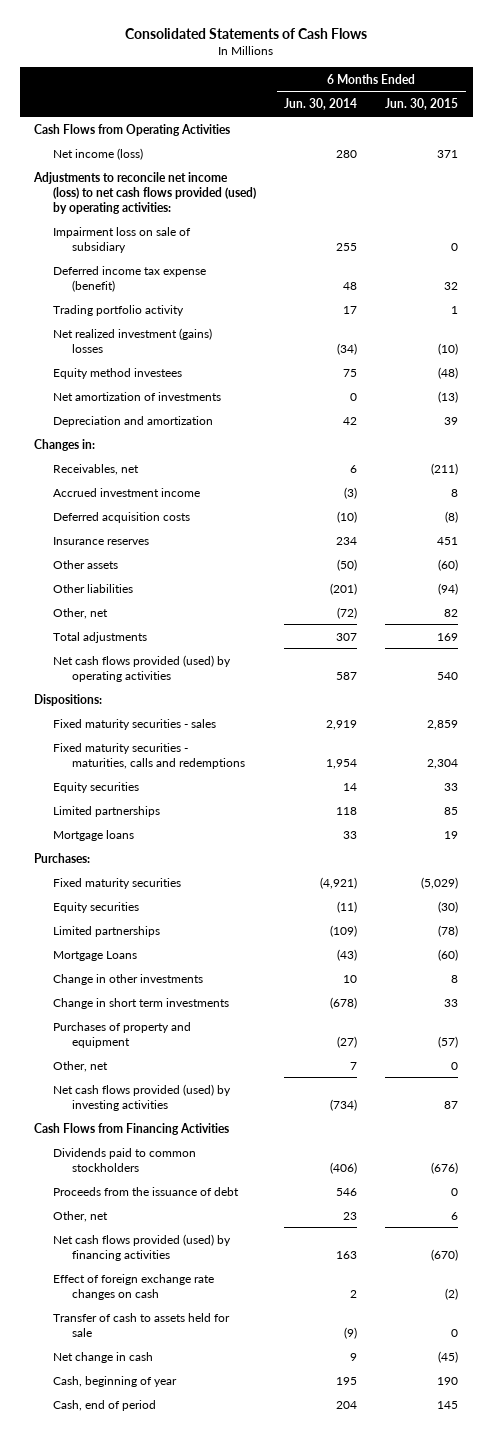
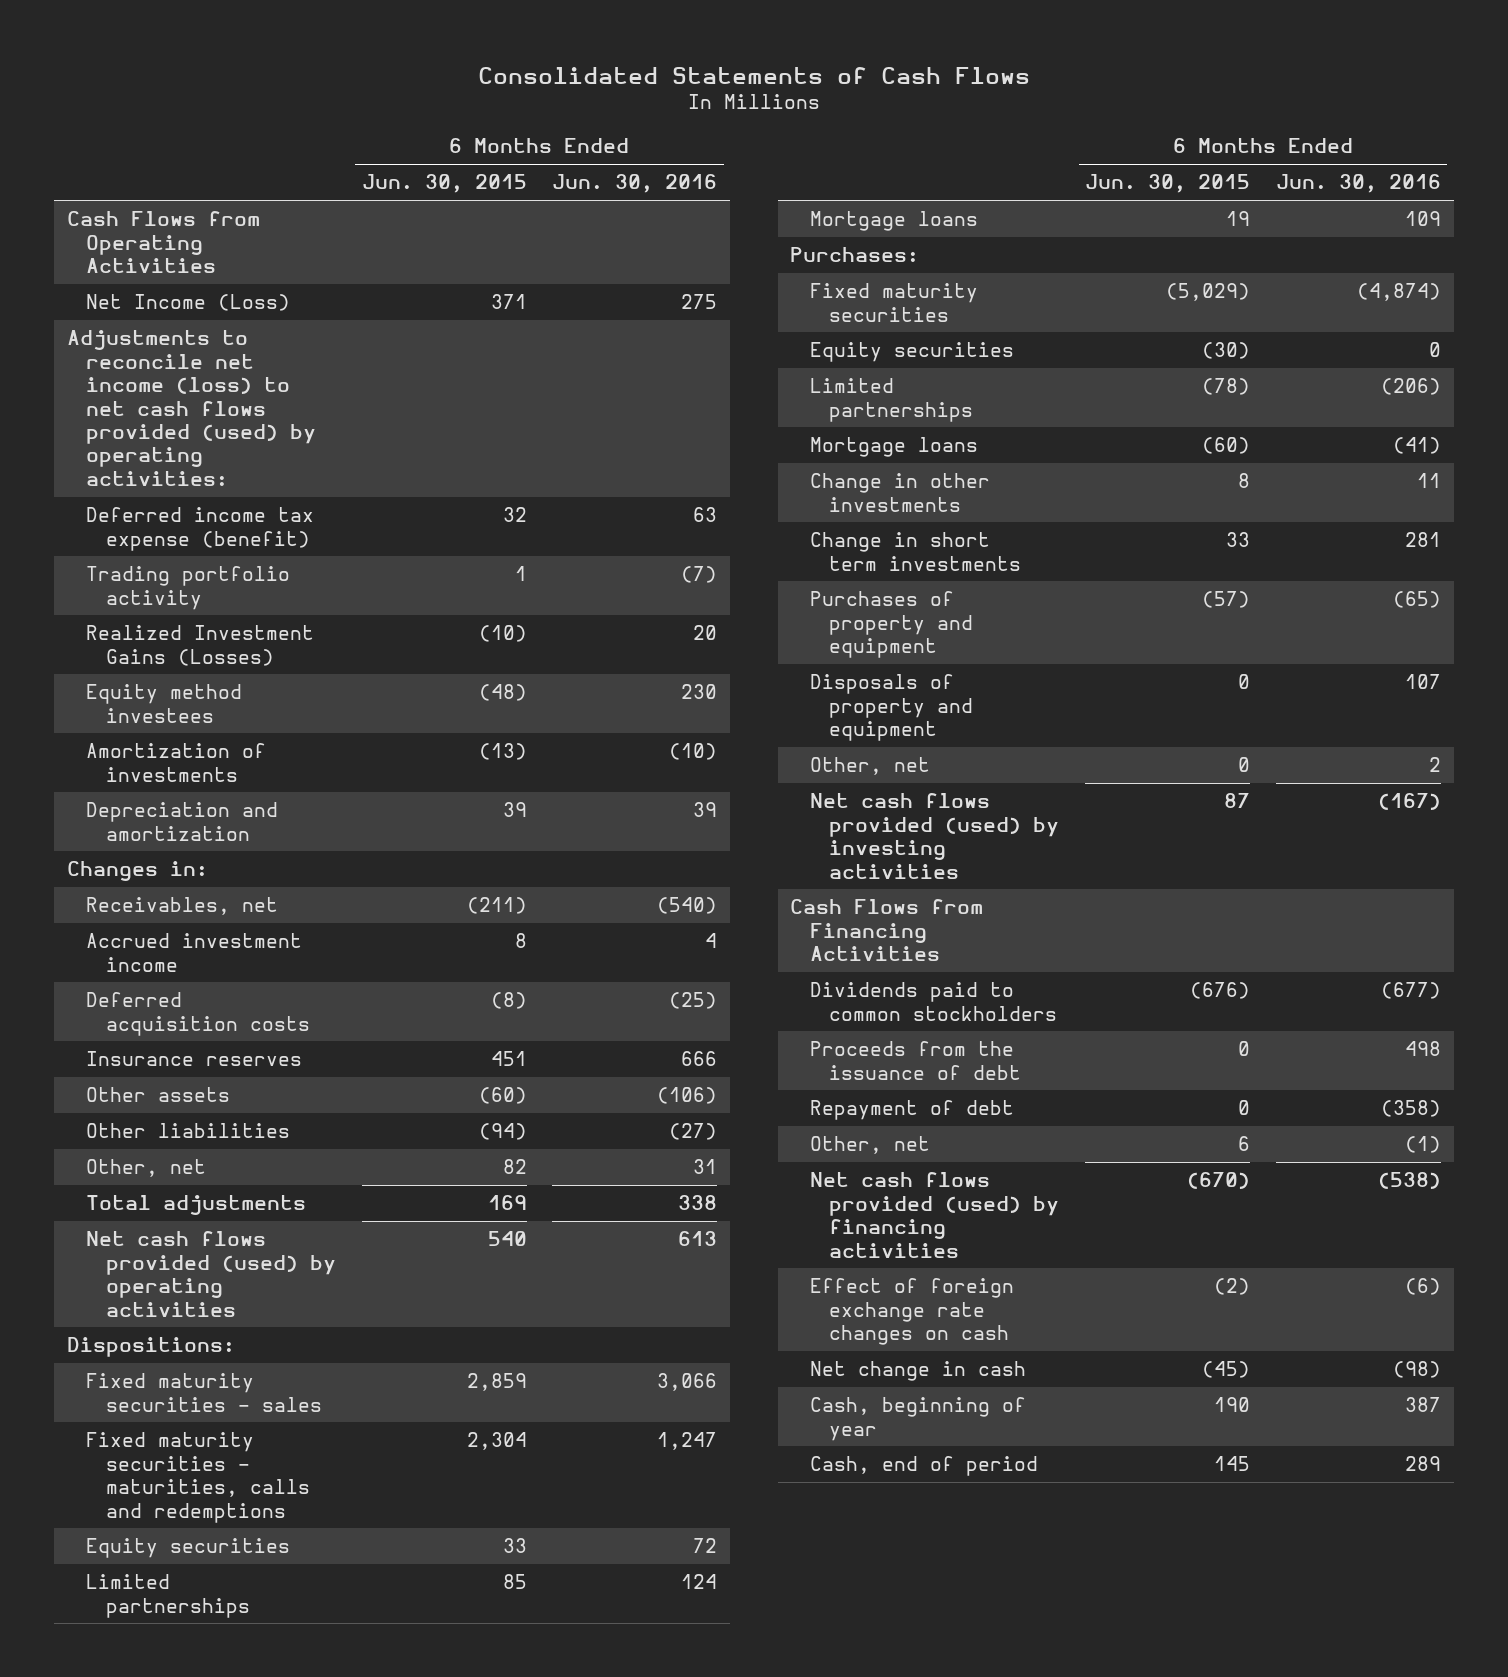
- | 6 Months Ended Jun. 30, 2014 | 6 Months Ended Jun. 30, 2015
+ | 6 Months Ended Jun. 30, 2015 | 6 Months Ended Jun. 30, 2016
- Net income (loss) | 280 | 371
+ Net Income (Loss) | 371 | 275
- Impairment loss on sale of subsidiary | 255 | 0
- Net realized investment (gains) losses | (34) | (10)
+ Realized Investment Gains (Losses) | (10) | 20
- Net amortization of investments | 0 | (13)
+ Amortization of investments | (13) | (10)
- Mortgage Loans | (43) | (60)
+ Mortgage loans | (60) | (41)
+ Disposals of property and equipment | 0 | 107
+ Repayment of debt | 0 | (358)
- Transfer of cash to assets held for sale | (9) | 0

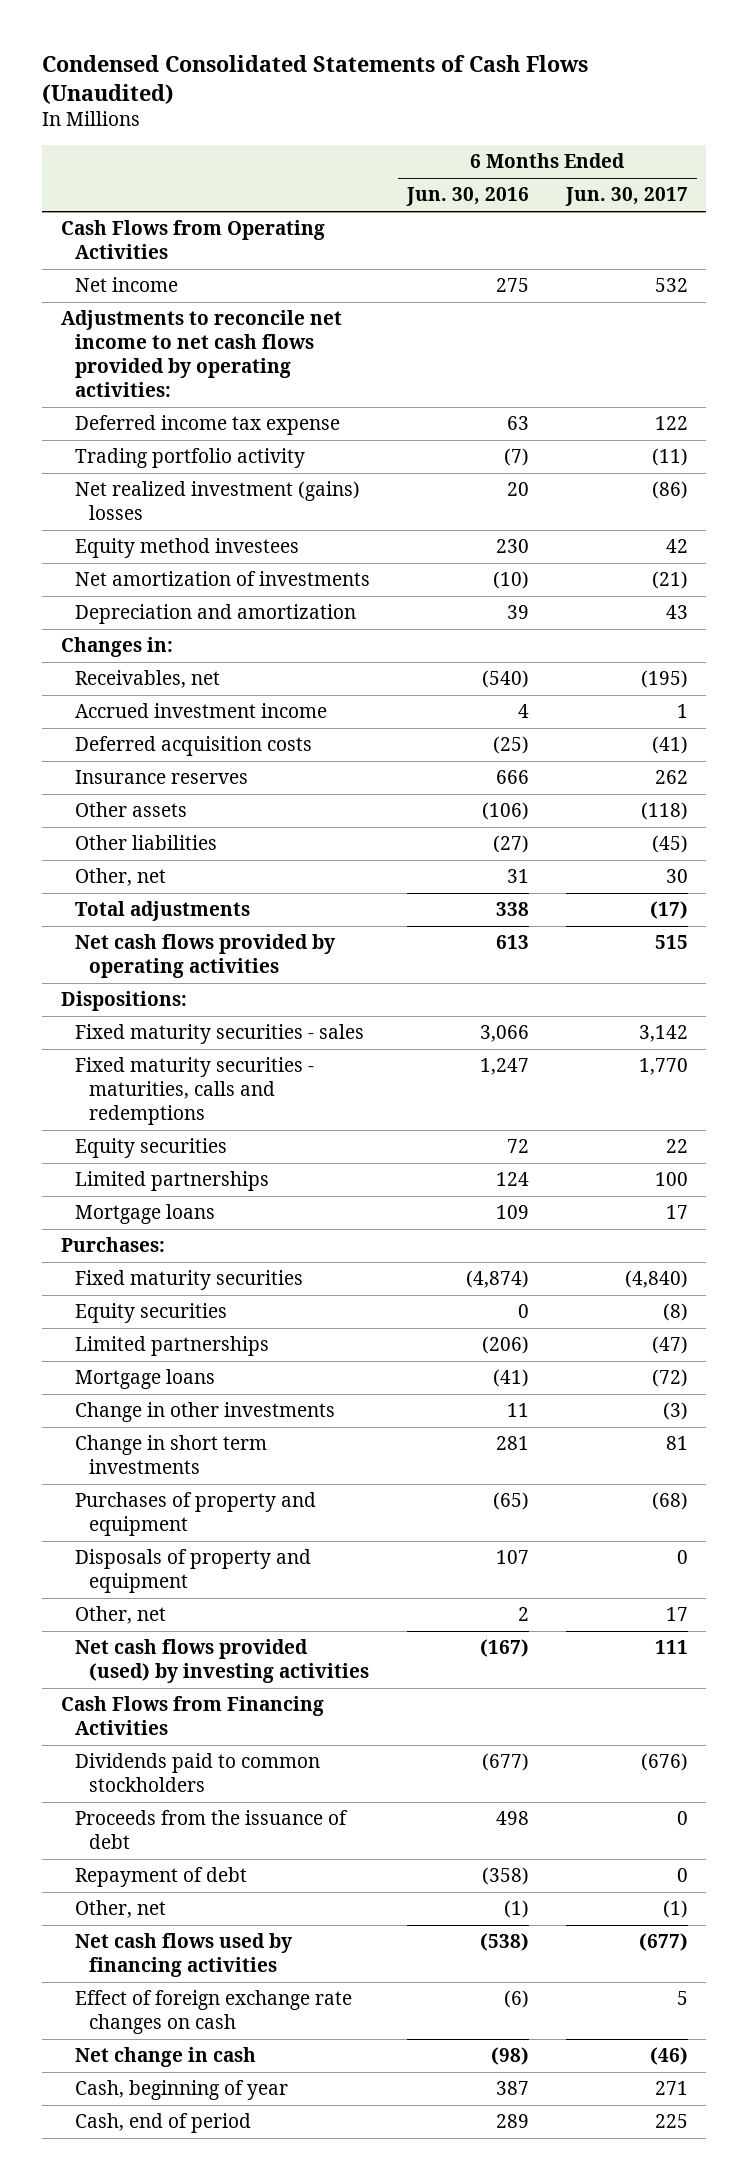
- Consolidated Statements of Cash Flows
+ Condensed Consolidated Statements of Cash Flows (Unaudited)
- | 6 Months Ended Jun. 30, 2015 | 6 Months Ended Jun. 30, 2016
+ | 6 Months Ended Jun. 30, 2016 | 6 Months Ended Jun. 30, 2017
- Net Income (Loss) | 371 | 275
- Adjustments to reconcile net income (loss) to net cash flows provided (used) by operating activities:
- Deferred income tax expense (benefit) | 32 | 63
+ Net income | 275 | 532
+ Adjustments to reconcile net income to net cash flows provided by operating activities:
+ Deferred income tax expense | 63 | 122
- Realized Investment Gains (Losses) | (10) | 20
+ Net realized investment (gains) losses | 20 | (86)
- Amortization of investments | (13) | (10)
+ Net amortization of investments | (10) | (21)
- Net cash flows provided (used) by operating activities | 540 | 613
+ Net cash flows provided by operating activities | 613 | 515
- Net cash flows provided (used) by financing activities | (670) | (538)
+ Net cash flows used by financing activities | (538) | (677)

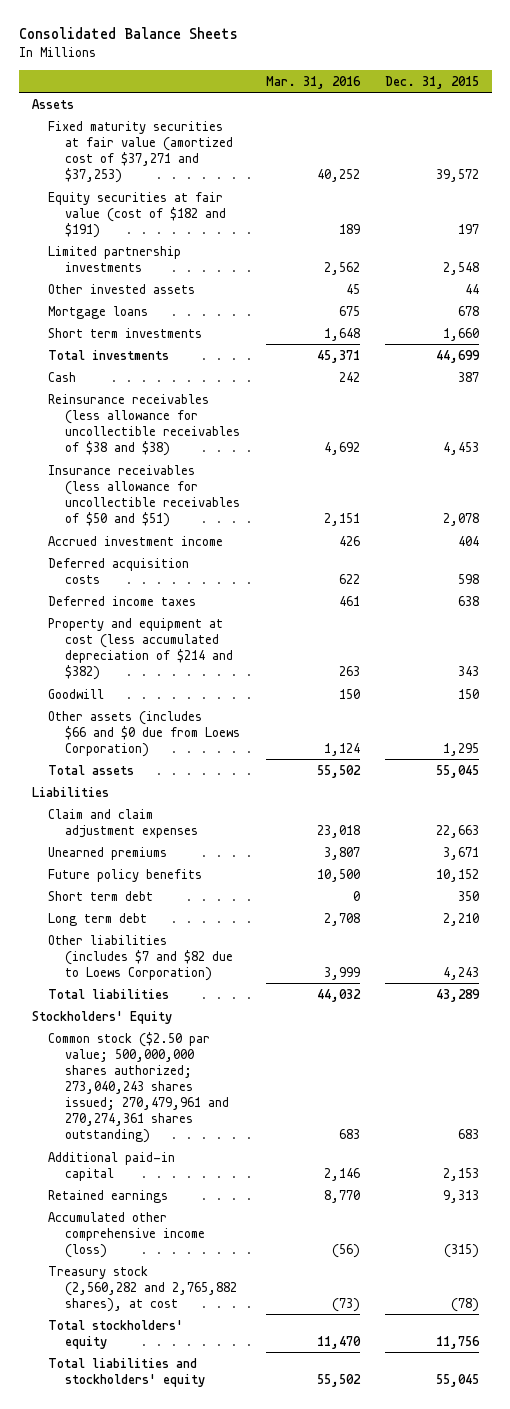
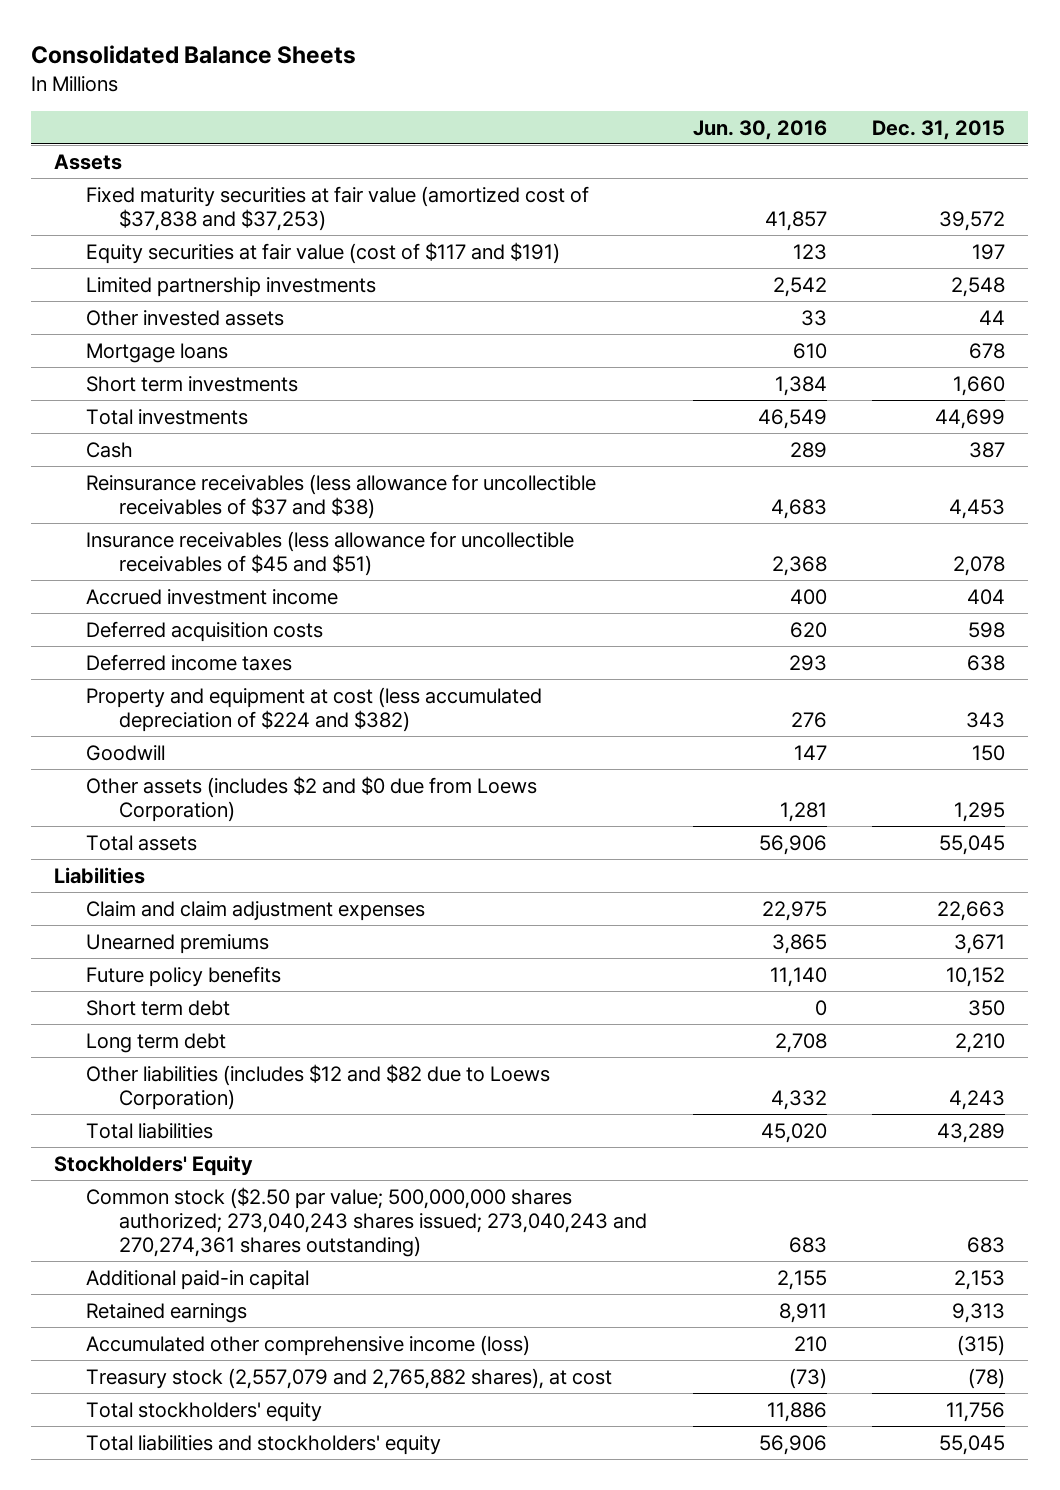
- | Mar. 31, 2016 | Dec. 31, 2015
+ | Jun. 30, 2016 | Dec. 31, 2015
- Fixed maturity securities at fair value (amortized cost of $37,271 and $37,253) | 40,252 | 39,572
- Equity securities at fair value (cost of $182 and $191) | 189 | 197
+ Fixed maturity securities at fair value (amortized cost of $37,838 and $37,253) | 41,857 | 39,572
+ Equity securities at fair value (cost of $117 and $191) | 123 | 197
- Reinsurance receivables (less allowance for uncollectible receivables of $38 and $38) | 4,692 | 4,453
- Insurance receivables (less allowance for uncollectible receivables of $50 and $51) | 2,151 | 2,078
+ Reinsurance receivables (less allowance for uncollectible receivables of $37 and $38) | 4,683 | 4,453
+ Insurance receivables (less allowance for uncollectible receivables of $45 and $51) | 2,368 | 2,078
- Property and equipment at cost (less accumulated depreciation of $214 and $382) | 263 | 343
+ Property and equipment at cost (less accumulated depreciation of $224 and $382) | 276 | 343
- Other assets (includes $66 and $0 due from Loews Corporation) | 1,124 | 1,295
+ Other assets (includes $2 and $0 due from Loews Corporation) | 1,281 | 1,295
- Other liabilities (includes $7 and $82 due to Loews Corporation) | 3,999 | 4,243
+ Other liabilities (includes $12 and $82 due to Loews Corporation) | 4,332 | 4,243
- Common stock ($2.50 par value; 500,000,000 shares authorized; 273,040,243 shares issued; 270,479,961 and 270,274,361 shares outstanding) | 683 | 683
+ Common stock ($2.50 par value; 500,000,000 shares authorized; 273,040,243 shares issued; 273,040,243 and 270,274,361 shares outstanding) | 683 | 683
- Treasury stock (2,560,282 and 2,765,882 shares), at cost | (73) | (78)
+ Treasury stock (2,557,079 and 2,765,882 shares), at cost | (73) | (78)

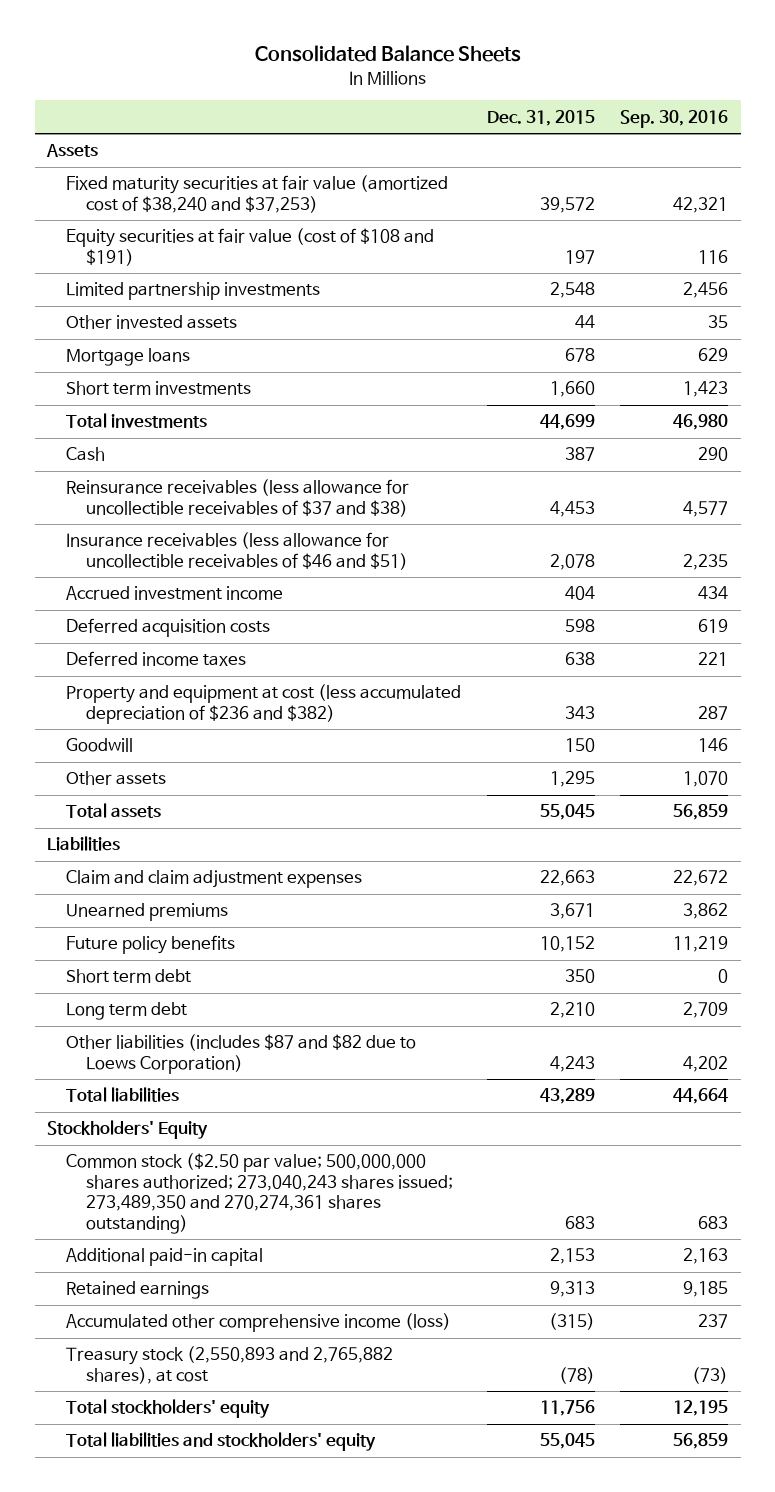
- | Jun. 30, 2016 | Dec. 31, 2015
+ | Dec. 31, 2015 | Sep. 30, 2016
- Fixed maturity securities at fair value (amortized cost of $37,838 and $37,253) | 41,857 | 39,572
- Equity securities at fair value (cost of $117 and $191) | 123 | 197
+ Fixed maturity securities at fair value (amortized cost of $38,240 and $37,253) | 39,572 | 42,321
+ Equity securities at fair value (cost of $108 and $191) | 197 | 116
- Insurance receivables (less allowance for uncollectible receivables of $45 and $51) | 2,368 | 2,078
+ Insurance receivables (less allowance for uncollectible receivables of $46 and $51) | 2,078 | 2,235
- Property and equipment at cost (less accumulated depreciation of $224 and $382) | 276 | 343
+ Property and equipment at cost (less accumulated depreciation of $236 and $382) | 343 | 287
- Other assets (includes $2 and $0 due from Loews Corporation) | 1,281 | 1,295
+ Other assets | 1,295 | 1,070
- Other liabilities (includes $12 and $82 due to Loews Corporation) | 4,332 | 4,243
+ Other liabilities (includes $87 and $82 due to Loews Corporation) | 4,243 | 4,202
- Common stock ($2.50 par value; 500,000,000 shares authorized; 273,040,243 shares issued; 273,040,243 and 270,274,361 shares outstanding) | 683 | 683
+ Common stock ($2.50 par value; 500,000,000 shares authorized; 273,040,243 shares issued; 273,489,350 and 270,274,361 shares outstanding) | 683 | 683
- Treasury stock (2,557,079 and 2,765,882 shares), at cost | (73) | (78)
+ Treasury stock (2,550,893 and 2,765,882 shares), at cost | (78) | (73)

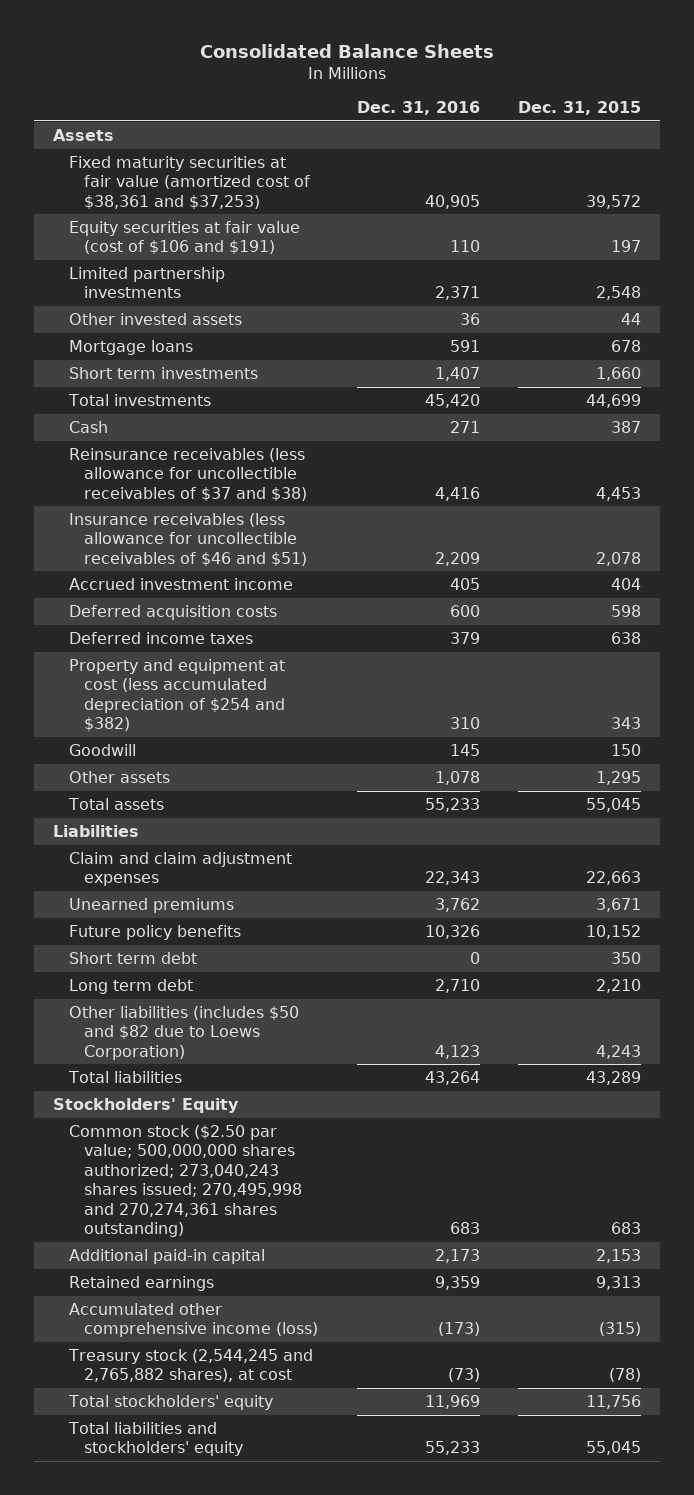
- | Dec. 31, 2015 | Sep. 30, 2016
+ | Dec. 31, 2016 | Dec. 31, 2015
- Fixed maturity securities at fair value (amortized cost of $38,240 and $37,253) | 39,572 | 42,321
- Equity securities at fair value (cost of $108 and $191) | 197 | 116
+ Fixed maturity securities at fair value (amortized cost of $38,361 and $37,253) | 40,905 | 39,572
+ Equity securities at fair value (cost of $106 and $191) | 110 | 197
- Property and equipment at cost (less accumulated depreciation of $236 and $382) | 343 | 287
+ Property and equipment at cost (less accumulated depreciation of $254 and $382) | 310 | 343
- Other liabilities (includes $87 and $82 due to Loews Corporation) | 4,243 | 4,202
+ Other liabilities (includes $50 and $82 due to Loews Corporation) | 4,123 | 4,243
- Common stock ($2.50 par value; 500,000,000 shares authorized; 273,040,243 shares issued; 273,489,350 and 270,274,361 shares outstanding) | 683 | 683
+ Common stock ($2.50 par value; 500,000,000 shares authorized; 273,040,243 shares issued; 270,495,998 and 270,274,361 shares outstanding) | 683 | 683
- Treasury stock (2,550,893 and 2,765,882 shares), at cost | (78) | (73)
+ Treasury stock (2,544,245 and 2,765,882 shares), at cost | (73) | (78)

